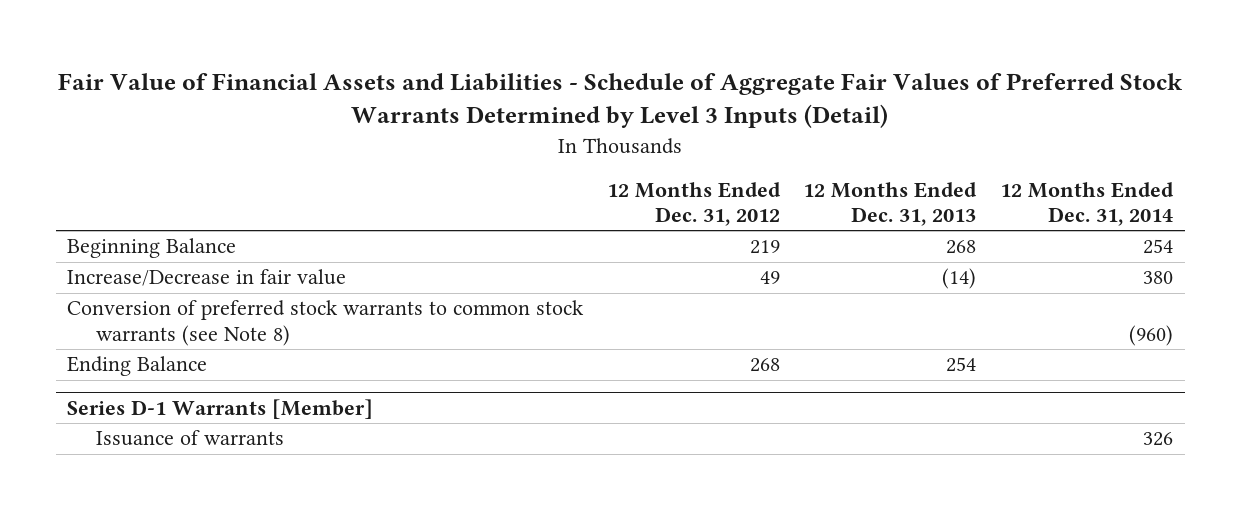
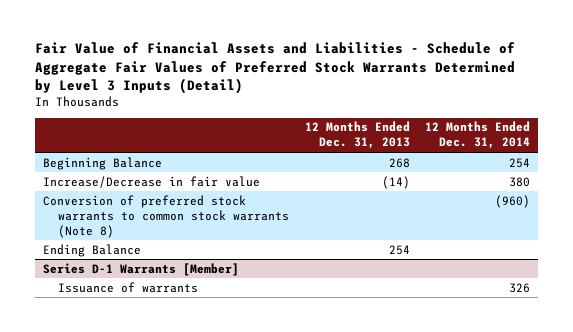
- | 12 Months Ended Dec. 31, 2012 | 12 Months Ended Dec. 31, 2013 | 12 Months Ended Dec. 31, 2014
+ | 12 Months Ended Dec. 31, 2013 | 12 Months Ended Dec. 31, 2014
- Conversion of preferred stock warrants to common stock warrants (see Note 8) | | | (960)
+ Conversion of preferred stock warrants to common stock warrants (Note 8) | | (960)

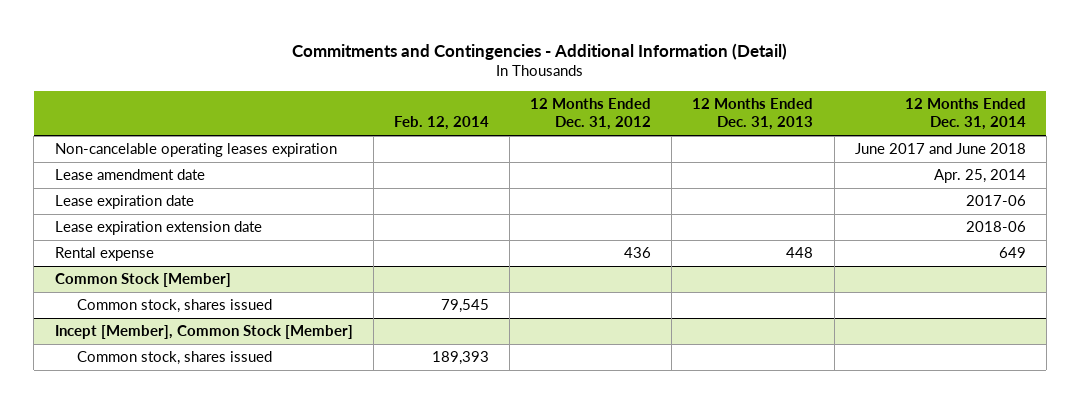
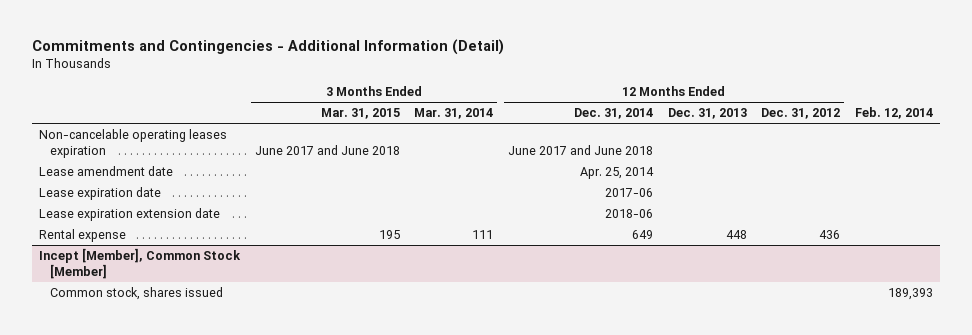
- | Feb. 12, 2014 | 12 Months Ended Dec. 31, 2012 | 12 Months Ended Dec. 31, 2013 | 12 Months Ended Dec. 31, 2014
+ | 3 Months Ended Mar. 31, 2015 | 3 Months Ended Mar. 31, 2014 | 12 Months Ended Dec. 31, 2014 | 12 Months Ended Dec. 31, 2013 | 12 Months Ended Dec. 31, 2012 | Feb. 12, 2014
- Common Stock [Member]
- Common stock, shares issued | 79,545 | | |

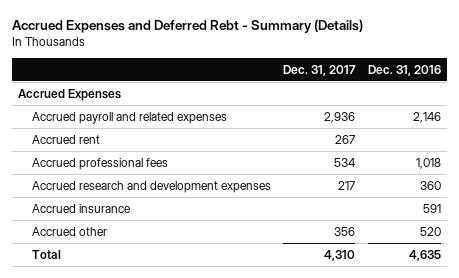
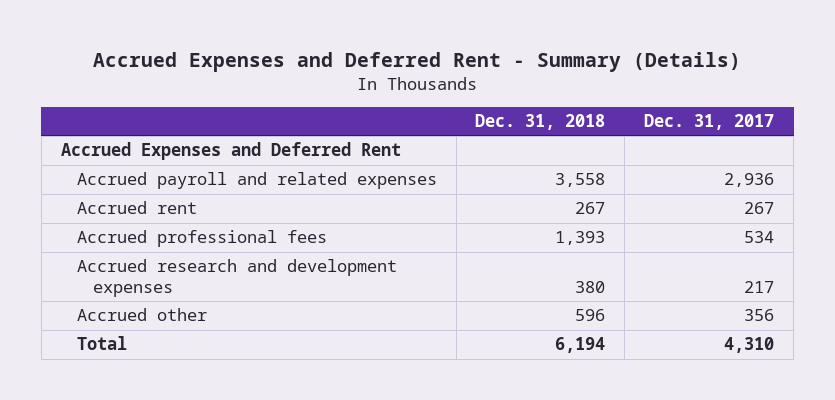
- Accrued Expenses and Deferred Rebt - Summary (Details)
+ Accrued Expenses and Deferred Rent - Summary (Details)
- | Dec. 31, 2017 | Dec. 31, 2016
+ | Dec. 31, 2018 | Dec. 31, 2017
- Accrued Expenses
+ Accrued Expenses and Deferred Rent
- Accrued insurance | | 591

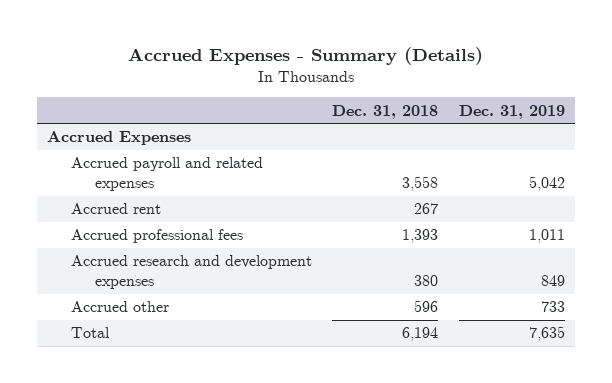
- Accrued Expenses and Deferred Rent - Summary (Details)
+ Accrued Expenses - Summary (Details)
- | Dec. 31, 2018 | Dec. 31, 2017
+ | Dec. 31, 2018 | Dec. 31, 2019
- Accrued Expenses and Deferred Rent
+ Accrued Expenses

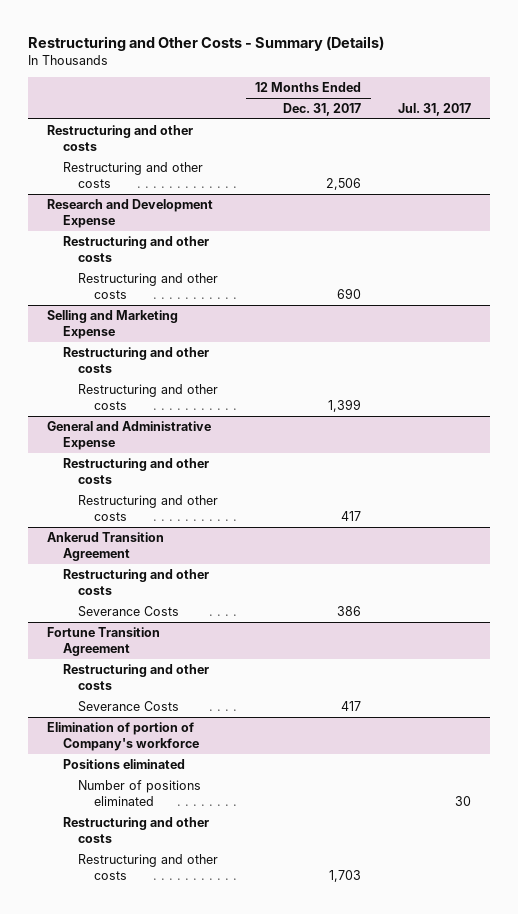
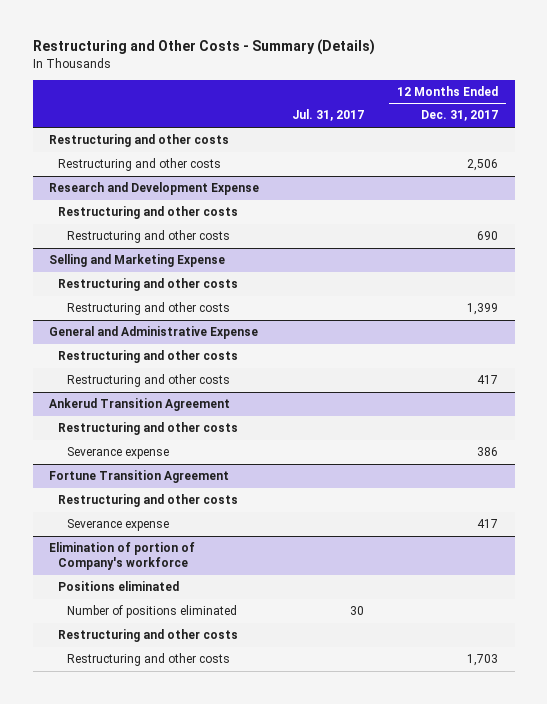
- | 12 Months Ended Dec. 31, 2017 | Jul. 31, 2017
+ | Jul. 31, 2017 | 12 Months Ended Dec. 31, 2017
@ Ankerud Transition Agreement
- Severance Costs | 386 |
+ Severance expense | | 386
@ Fortune Transition Agreement
- Severance Costs | 417 |
+ Severance expense | | 417

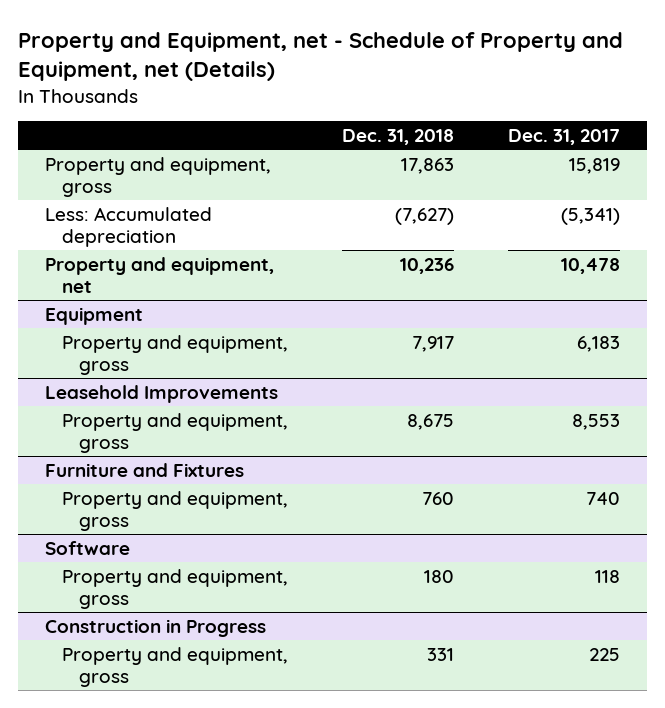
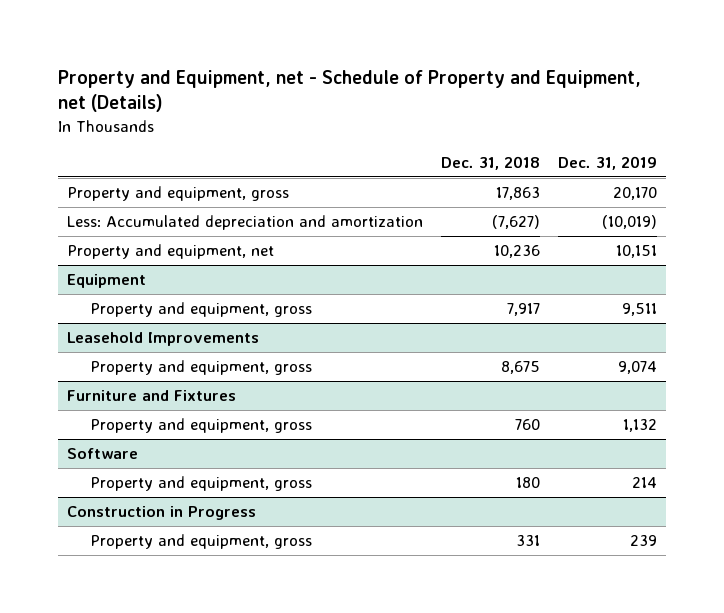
- | Dec. 31, 2018 | Dec. 31, 2017
+ | Dec. 31, 2018 | Dec. 31, 2019
- Less: Accumulated depreciation | (7,627) | (5,341)
+ Less: Accumulated depreciation and amortization | (7,627) | (10,019)

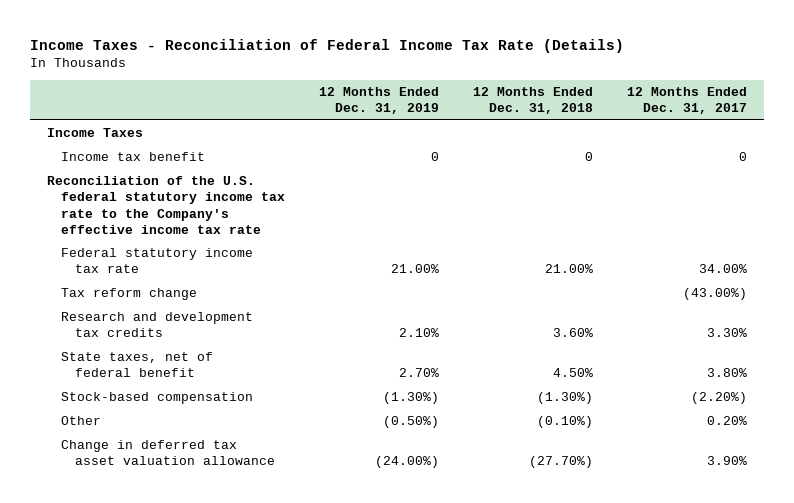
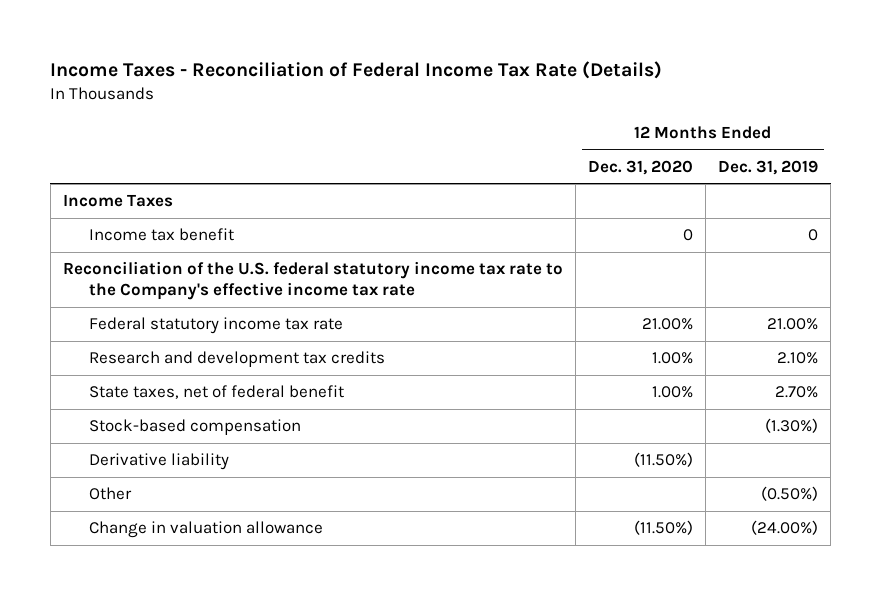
- | 12 Months Ended Dec. 31, 2019 | 12 Months Ended Dec. 31, 2018 | 12 Months Ended Dec. 31, 2017
+ | 12 Months Ended Dec. 31, 2020 | 12 Months Ended Dec. 31, 2019
- Tax reform change | | | (43.00%)
+ Derivative liability | (11.50%) |
- Change in deferred tax asset valuation allowance | (24.00%) | (27.70%) | 3.90%
+ Change in valuation allowance | (11.50%) | (24.00%)

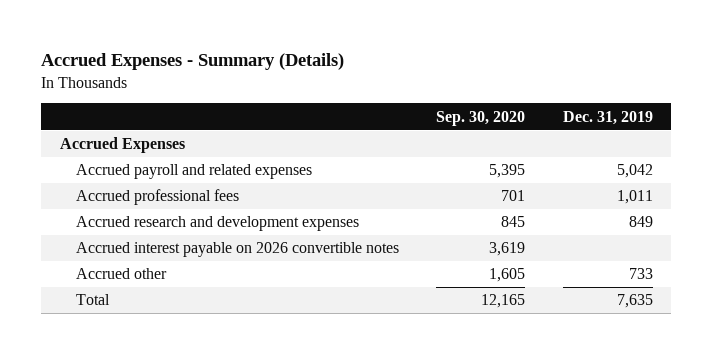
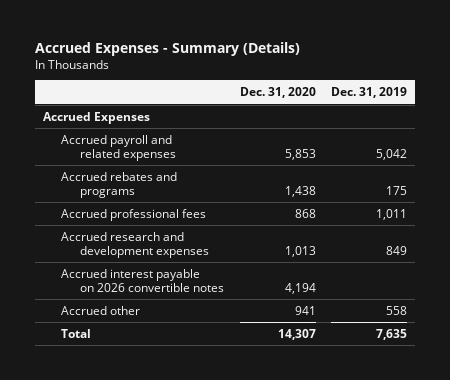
- | Sep. 30, 2020 | Dec. 31, 2019
+ | Dec. 31, 2020 | Dec. 31, 2019
+ Accrued rebates and programs | 1,438 | 175
- Accrued other | 1,605 | 733
+ Accrued other | 941 | 558

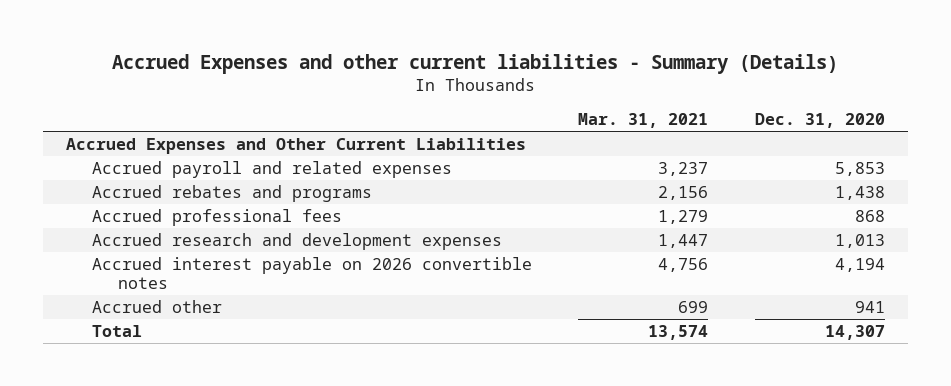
- Accrued Expenses - Summary (Details)
+ Accrued Expenses and other current liabilities - Summary (Details)
- | Dec. 31, 2020 | Dec. 31, 2019
+ | Mar. 31, 2021 | Dec. 31, 2020
- Accrued Expenses
+ Accrued Expenses and Other Current Liabilities

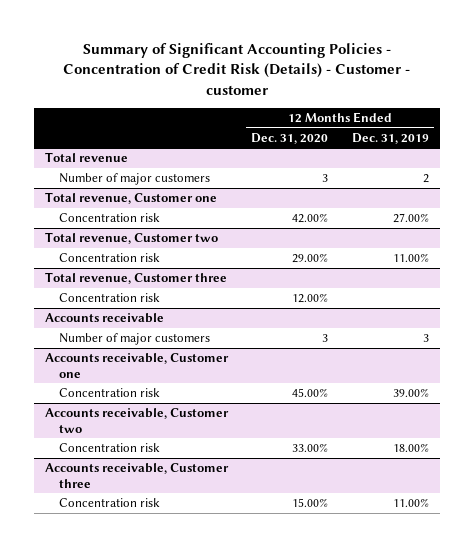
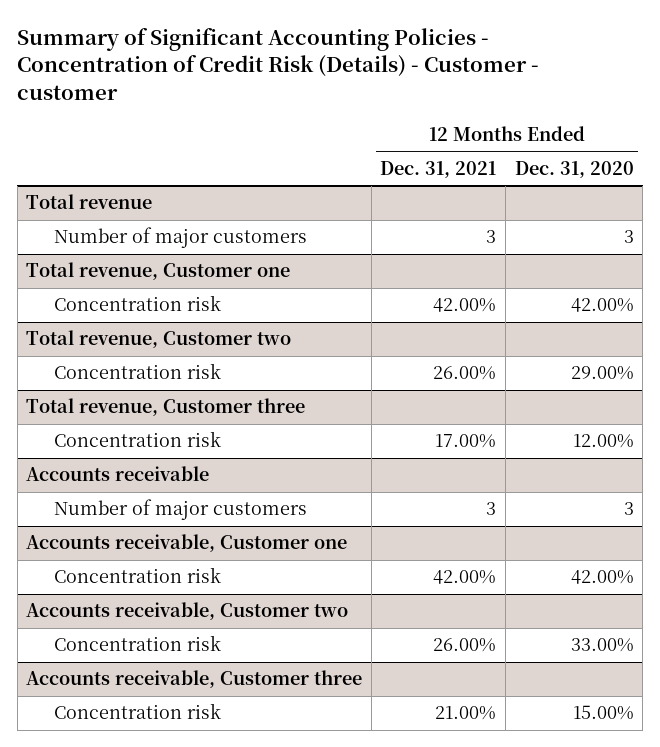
- | 12 Months Ended Dec. 31, 2020 | 12 Months Ended Dec. 31, 2019
+ | 12 Months Ended Dec. 31, 2021 | 12 Months Ended Dec. 31, 2020
@ Accounts receivable, Customer one
- Concentration risk | 45.00% | 39.00%
+ Concentration risk | 42.00% | 42.00%

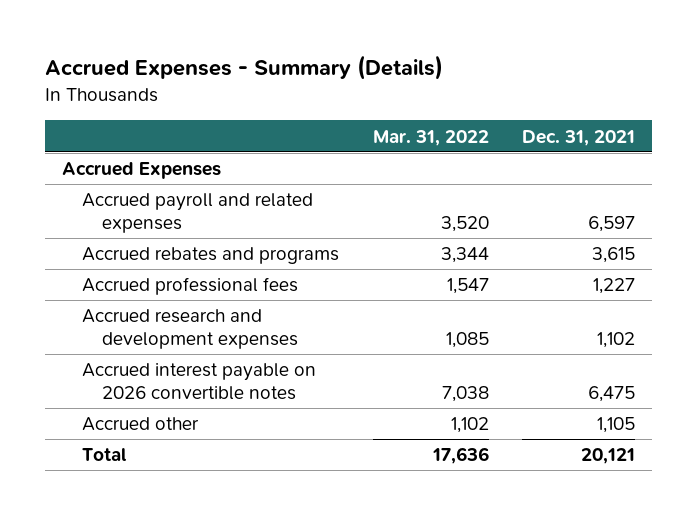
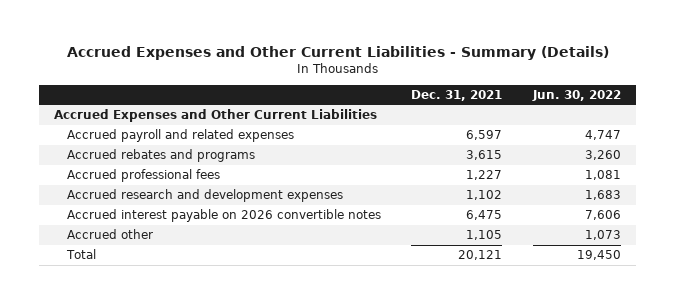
- Accrued Expenses - Summary (Details)
+ Accrued Expenses and Other Current Liabilities - Summary (Details)
- | Mar. 31, 2022 | Dec. 31, 2021
+ | Dec. 31, 2021 | Jun. 30, 2022
- Accrued Expenses
+ Accrued Expenses and Other Current Liabilities

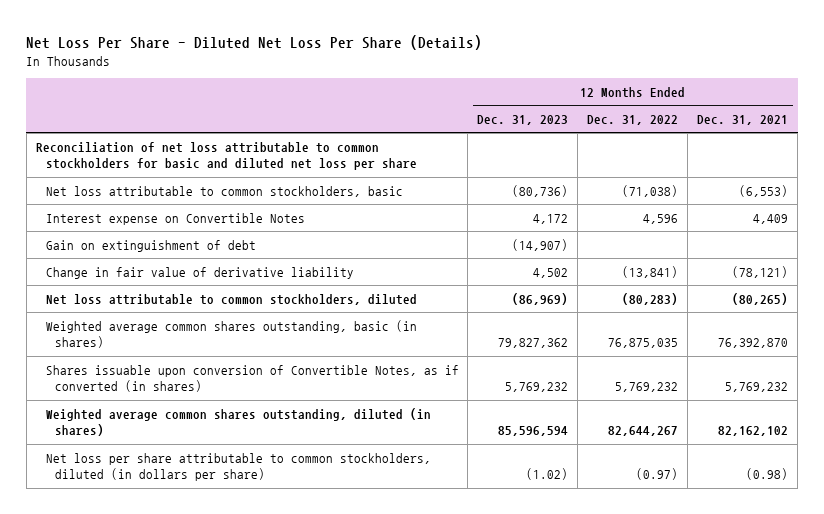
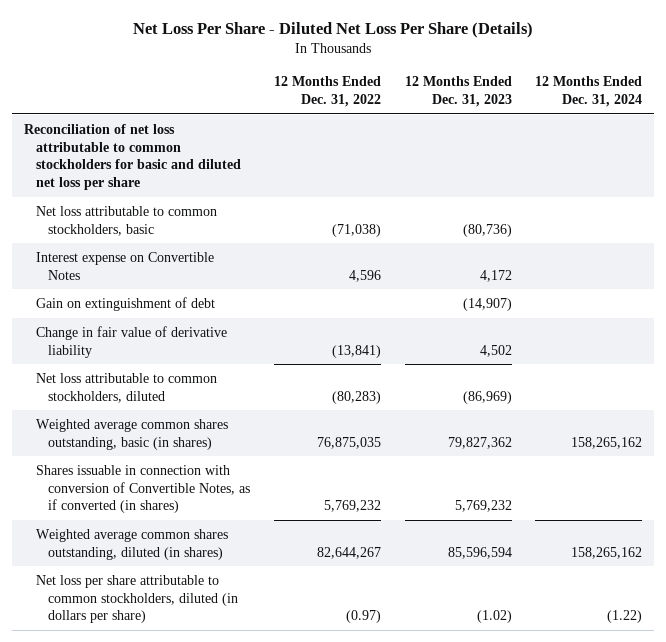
- | 12 Months Ended Dec. 31, 2023 | 12 Months Ended Dec. 31, 2022 | 12 Months Ended Dec. 31, 2021
+ | 12 Months Ended Dec. 31, 2022 | 12 Months Ended Dec. 31, 2023 | 12 Months Ended Dec. 31, 2024
- Shares issuable upon conversion of Convertible Notes, as if converted (in shares) | 5,769,232 | 5,769,232 | 5,769,232
+ Shares issuable in connection with conversion of Convertible Notes, as if converted (in shares) | 5,769,232 | 5,769,232 |

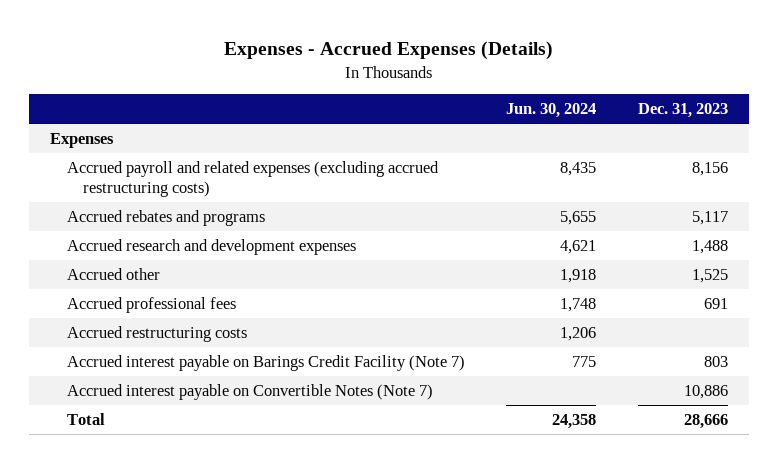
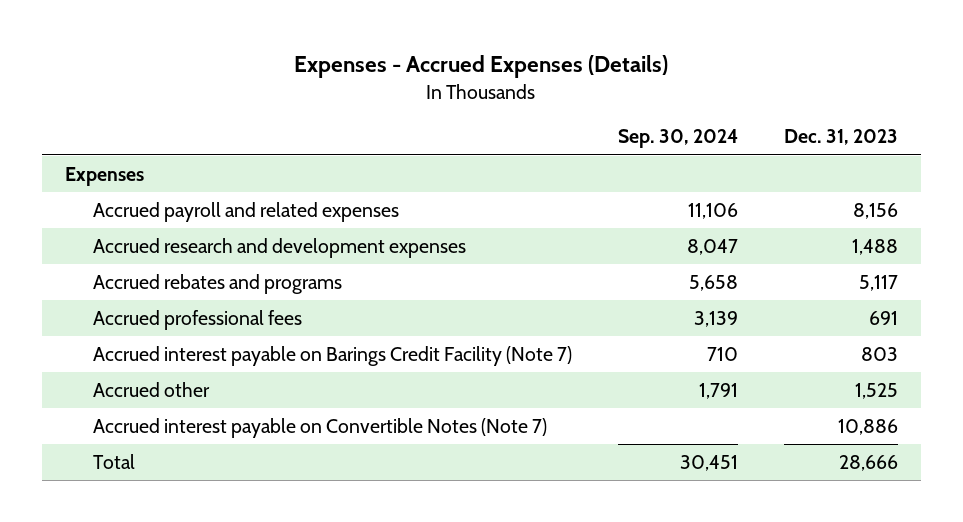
- | Jun. 30, 2024 | Dec. 31, 2023
+ | Sep. 30, 2024 | Dec. 31, 2023
- Accrued payroll and related expenses (excluding accrued restructuring costs) | 8,435 | 8,156
+ Accrued payroll and related expenses | 11,106 | 8,156
moved down: Accrued rebates and programs | 5,658 | 5,117
- Accrued restructuring costs | 1,206 |
moved down: Accrued other | 1,791 | 1,525

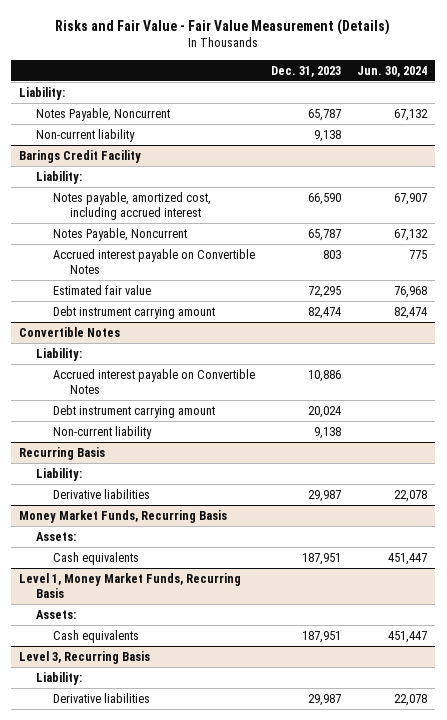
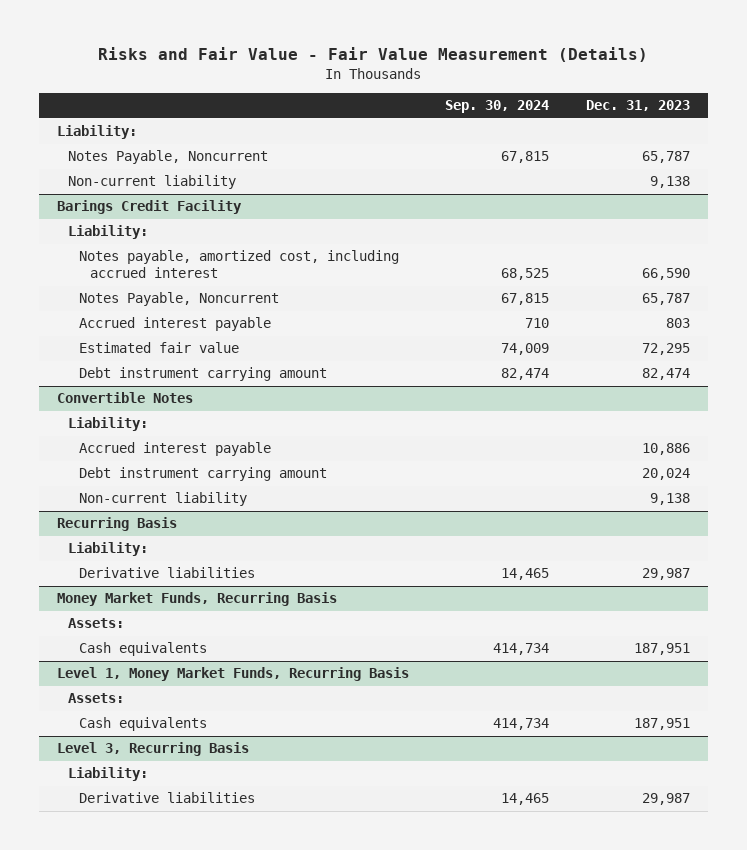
- | Dec. 31, 2023 | Jun. 30, 2024
+ | Sep. 30, 2024 | Dec. 31, 2023
@ Barings Credit Facility
- Accrued interest payable on Convertible Notes | 803 | 775
+ Accrued interest payable | 710 | 803
@ Convertible Notes
- Accrued interest payable on Convertible Notes | 10,886 |
+ Accrued interest payable | | 10,886

